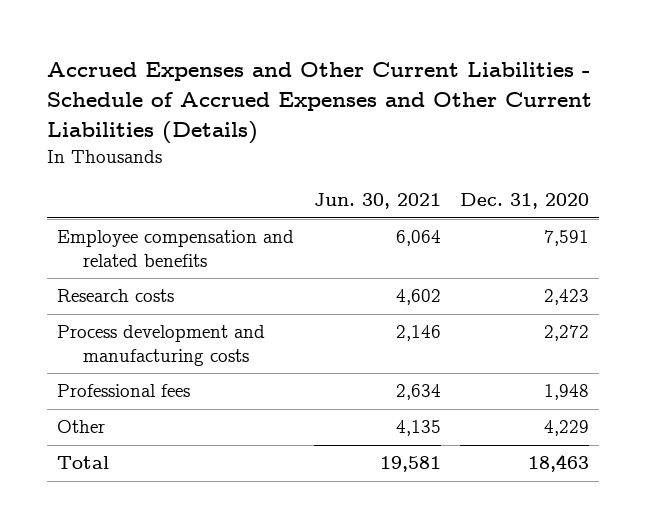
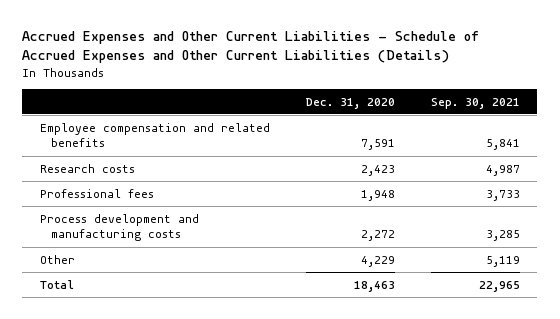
- | Jun. 30, 2021 | Dec. 31, 2020
+ | Dec. 31, 2020 | Sep. 30, 2021
moved down: Process development and manufacturing costs | 2,272 | 3,285

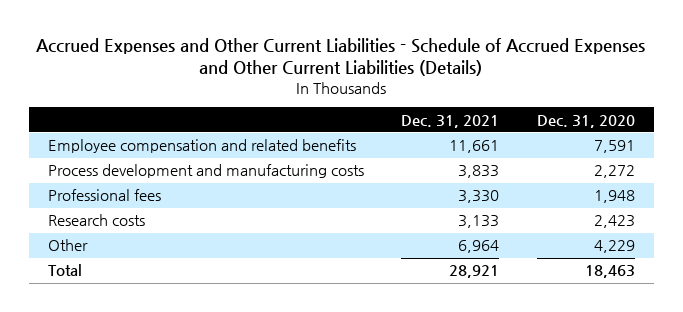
- | Dec. 31, 2020 | Sep. 30, 2021
+ | Dec. 31, 2021 | Dec. 31, 2020
moved down: Professional fees | 3,330 | 1,948
moved down: Research costs | 3,133 | 2,423

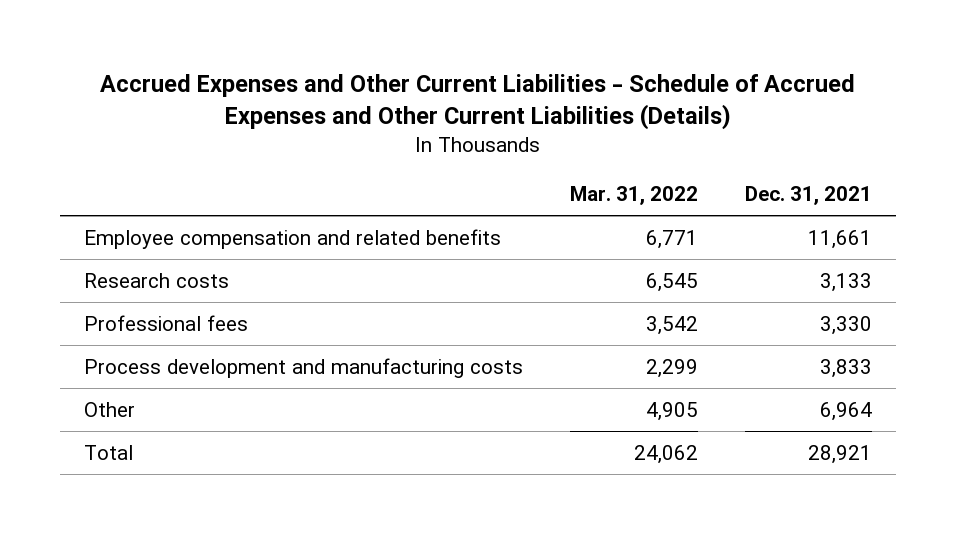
- | Dec. 31, 2021 | Dec. 31, 2020
+ | Mar. 31, 2022 | Dec. 31, 2021
moved down: Professional fees | 3,542 | 3,330
moved down: Process development and manufacturing costs | 2,299 | 3,833

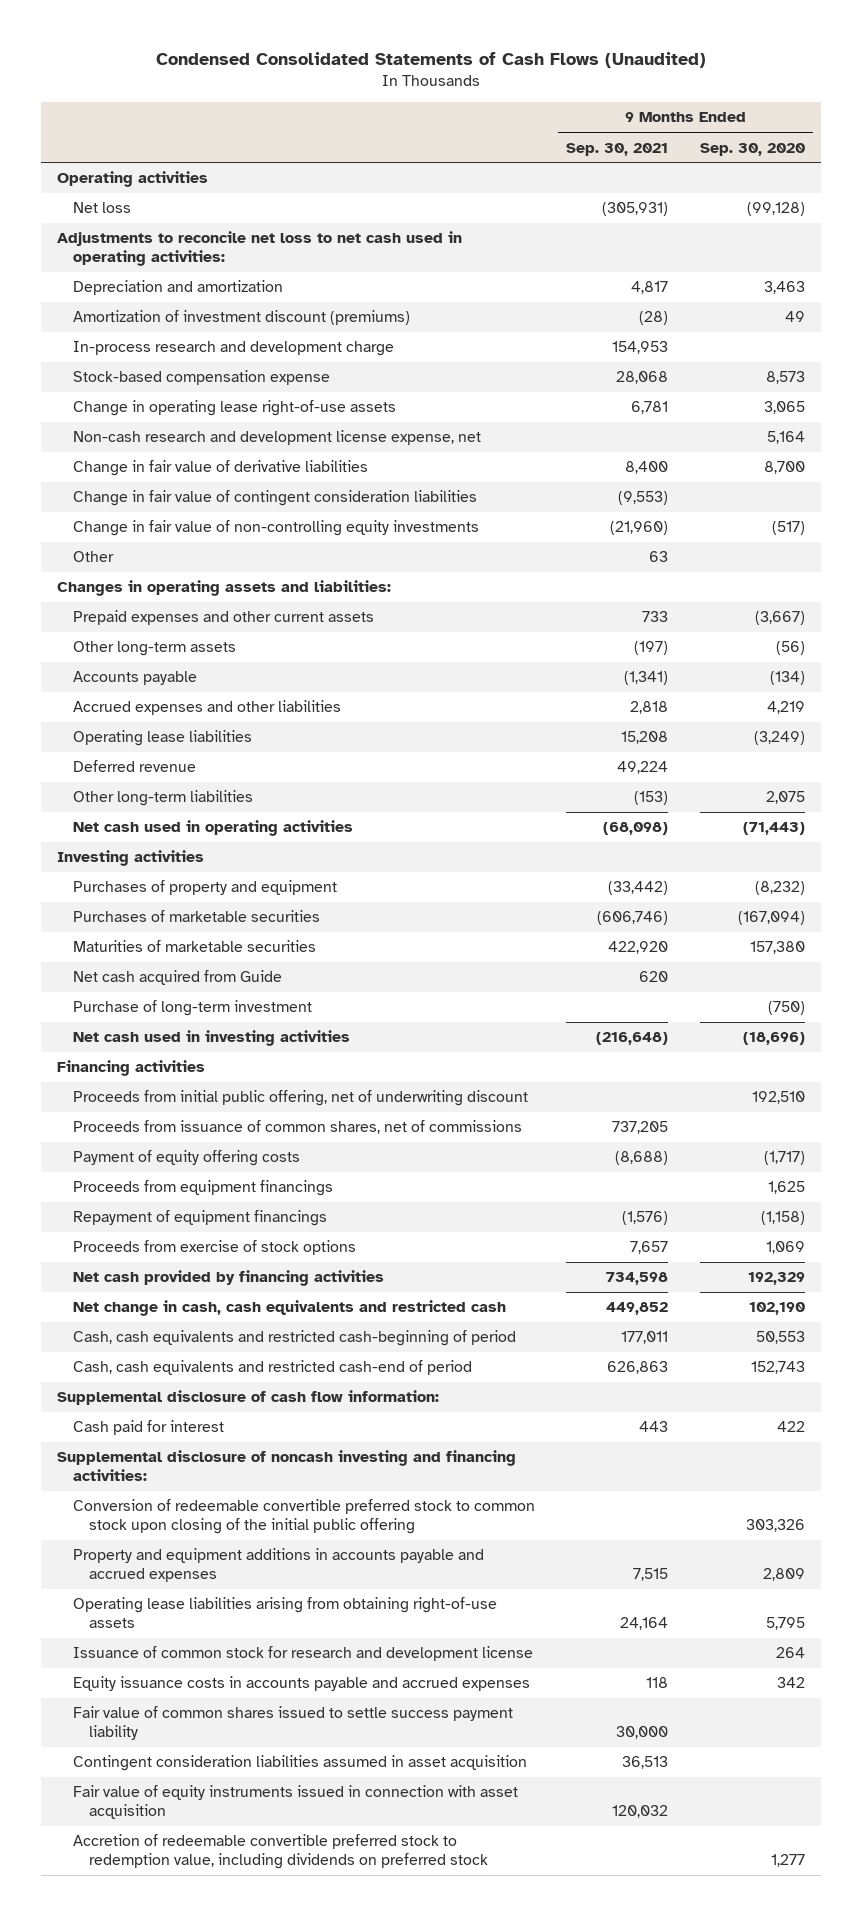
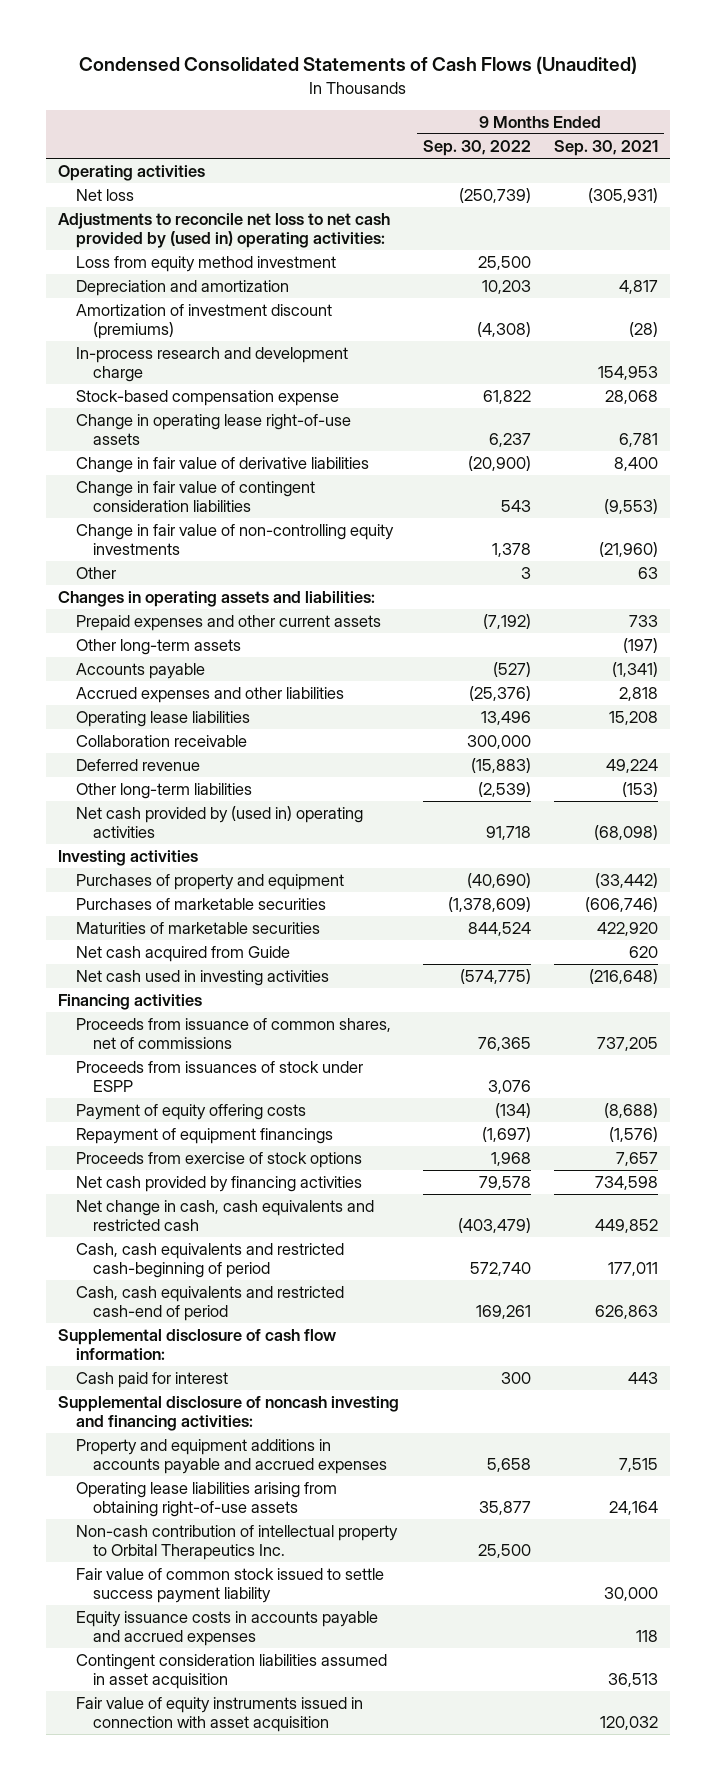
- | 9 Months Ended Sep. 30, 2021 | 9 Months Ended Sep. 30, 2020
+ | 9 Months Ended Sep. 30, 2022 | 9 Months Ended Sep. 30, 2021
- Adjustments to reconcile net loss to net cash used in operating activities:
+ Adjustments to reconcile net loss to net cash provided by (used in) operating activities:
+ Loss from equity method investment | 25,500 |
- Non-cash research and development license expense, net | | 5,164
+ Collaboration receivable | 300,000 |
- Net cash used in operating activities | (68,098) | (71,443)
+ Net cash provided by (used in) operating activities | 91,718 | (68,098)
- Purchase of long-term investment | | (750)
- Proceeds from initial public offering, net of underwriting discount | | 192,510
+ Proceeds from issuances of stock under ESPP | 3,076 |
- Proceeds from equipment financings | | 1,625
- Conversion of redeemable convertible preferred stock to common stock upon closing of the initial public offering | | 303,326
- Issuance of common stock for research and development license | | 264
+ Non-cash contribution of intellectual property to Orbital Therapeutics Inc. | 25,500 |
+ Fair value of common stock issued to settle success payment liability | | 30,000
- Fair value of common shares issued to settle success payment liability | 30,000 |
- Accretion of redeemable convertible preferred stock to redemption value, including dividends on preferred stock | | 1,277

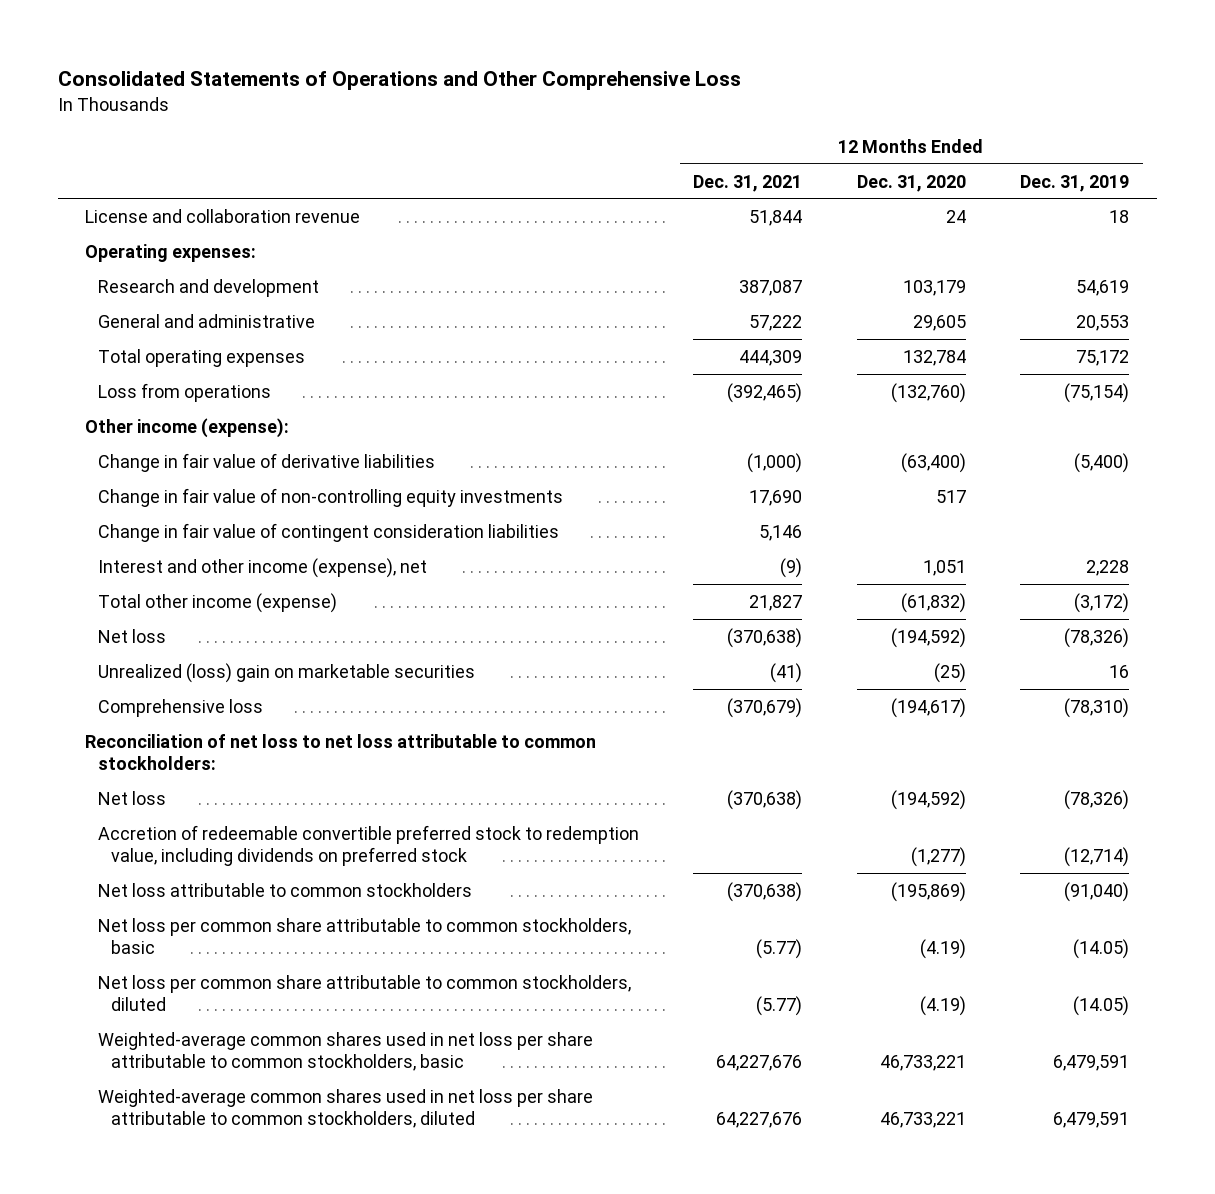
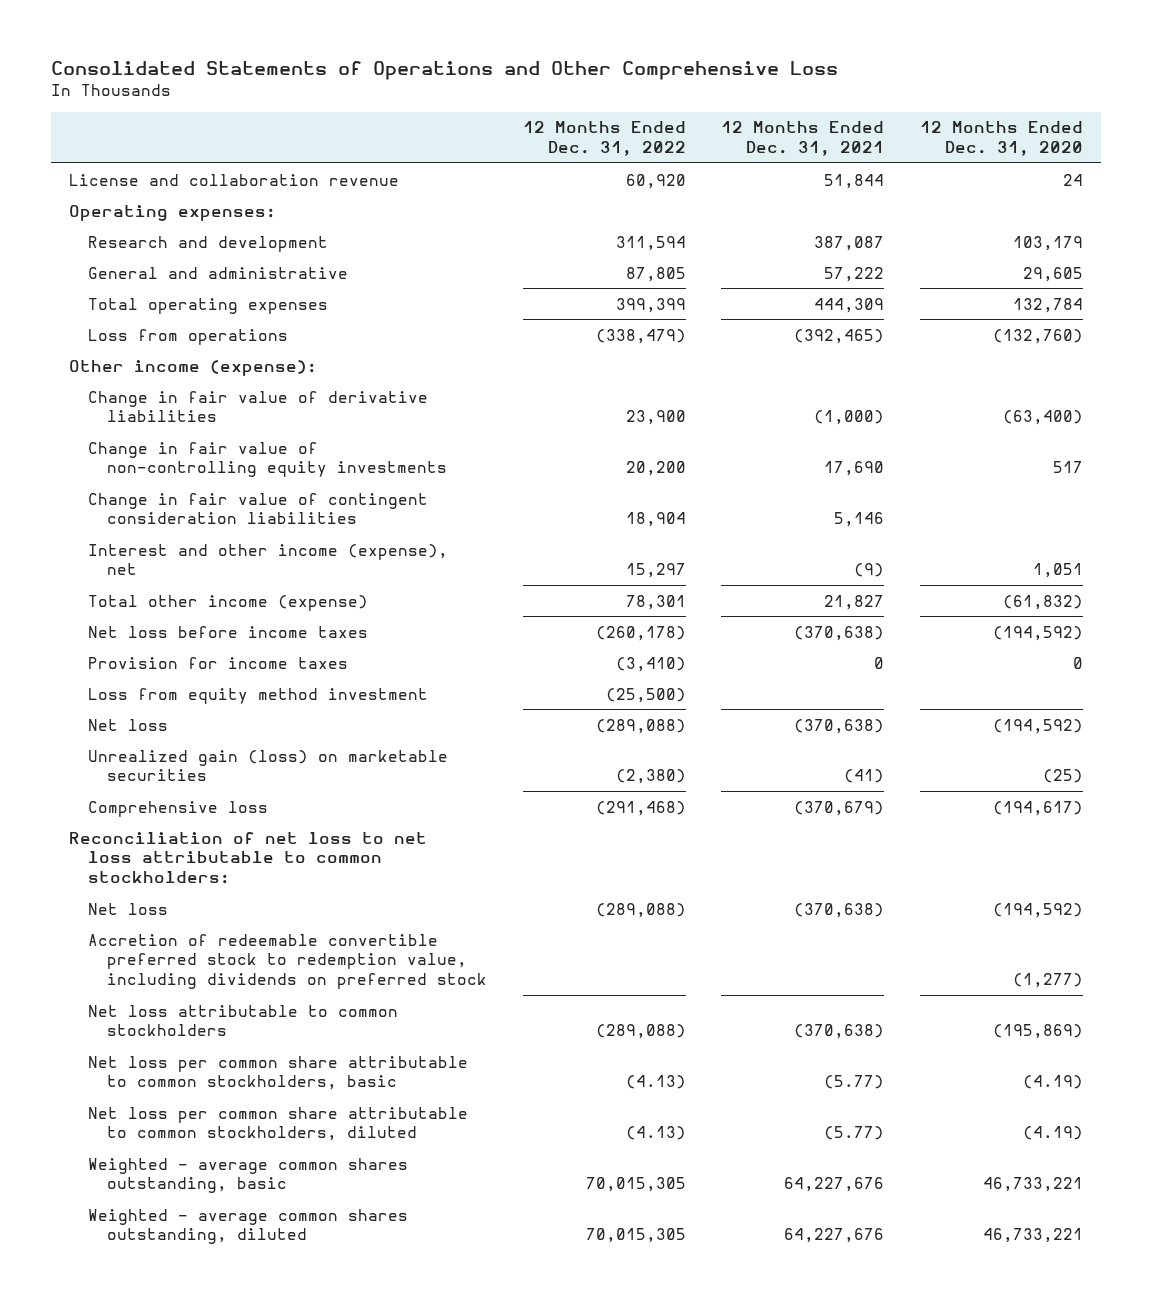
- | 12 Months Ended Dec. 31, 2021 | 12 Months Ended Dec. 31, 2020 | 12 Months Ended Dec. 31, 2019
+ | 12 Months Ended Dec. 31, 2022 | 12 Months Ended Dec. 31, 2021 | 12 Months Ended Dec. 31, 2020
+ Net loss before income taxes | (260,178) | (370,638) | (194,592)
+ Provision for income taxes | (3,410) | 0 | 0
+ Loss from equity method investment | (25,500) | |
- Unrealized (loss) gain on marketable securities | (41) | (25) | 16
+ Unrealized gain (loss) on marketable securities | (2,380) | (41) | (25)
- Weighted-average common shares used in net loss per share attributable to common stockholders, basic | 64,227,676 | 46,733,221 | 6,479,591
- Weighted-average common shares used in net loss per share attributable to common stockholders, diluted | 64,227,676 | 46,733,221 | 6,479,591
+ Weighted - average common shares outstanding, basic | 70,015,305 | 64,227,676 | 46,733,221
+ Weighted - average common shares outstanding, diluted | 70,015,305 | 64,227,676 | 46,733,221

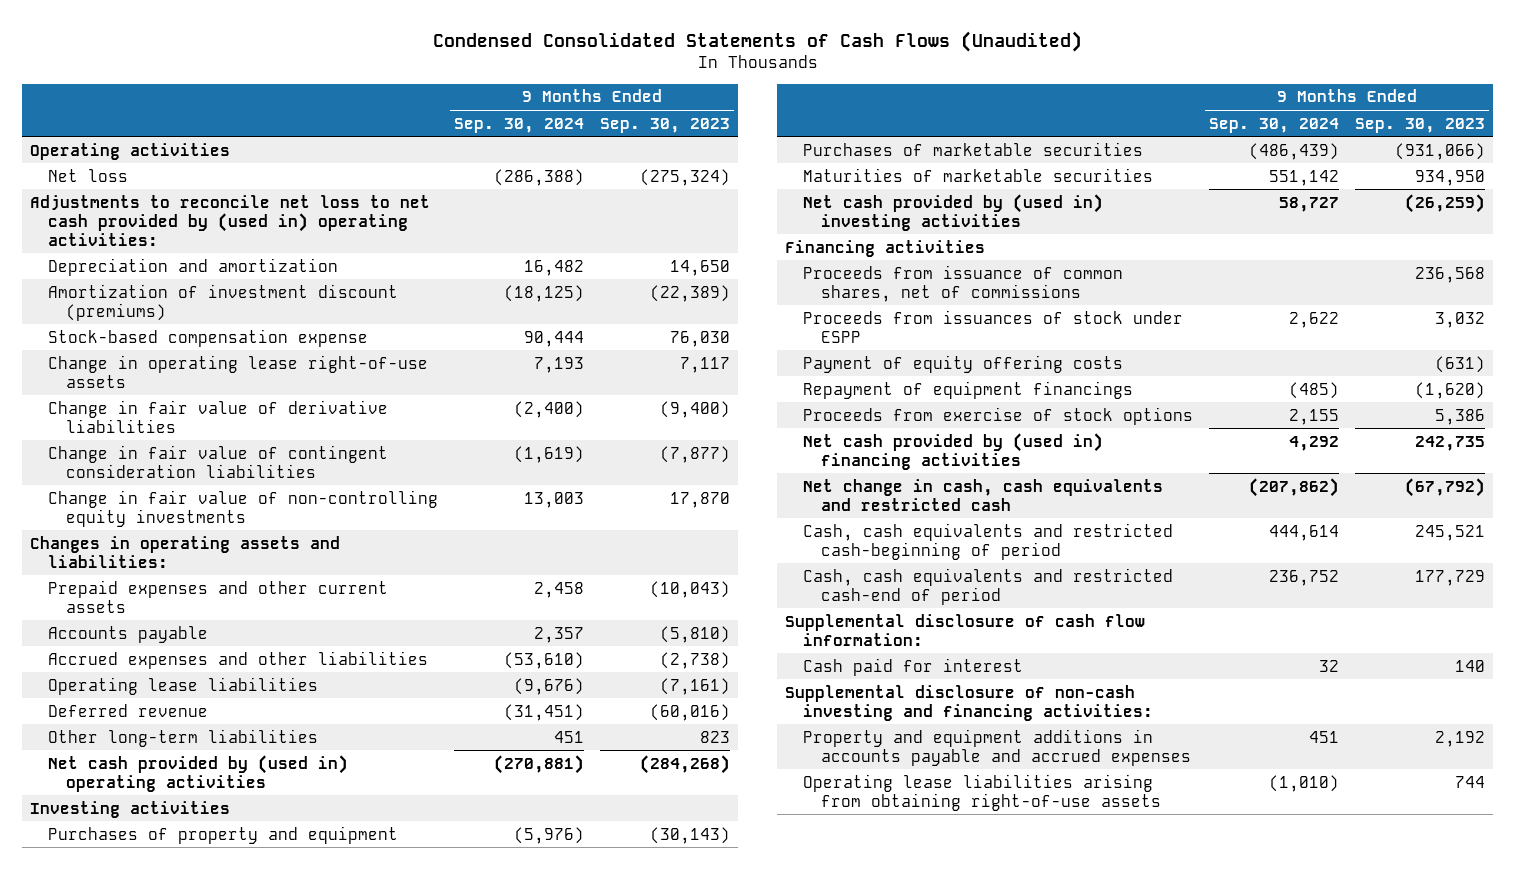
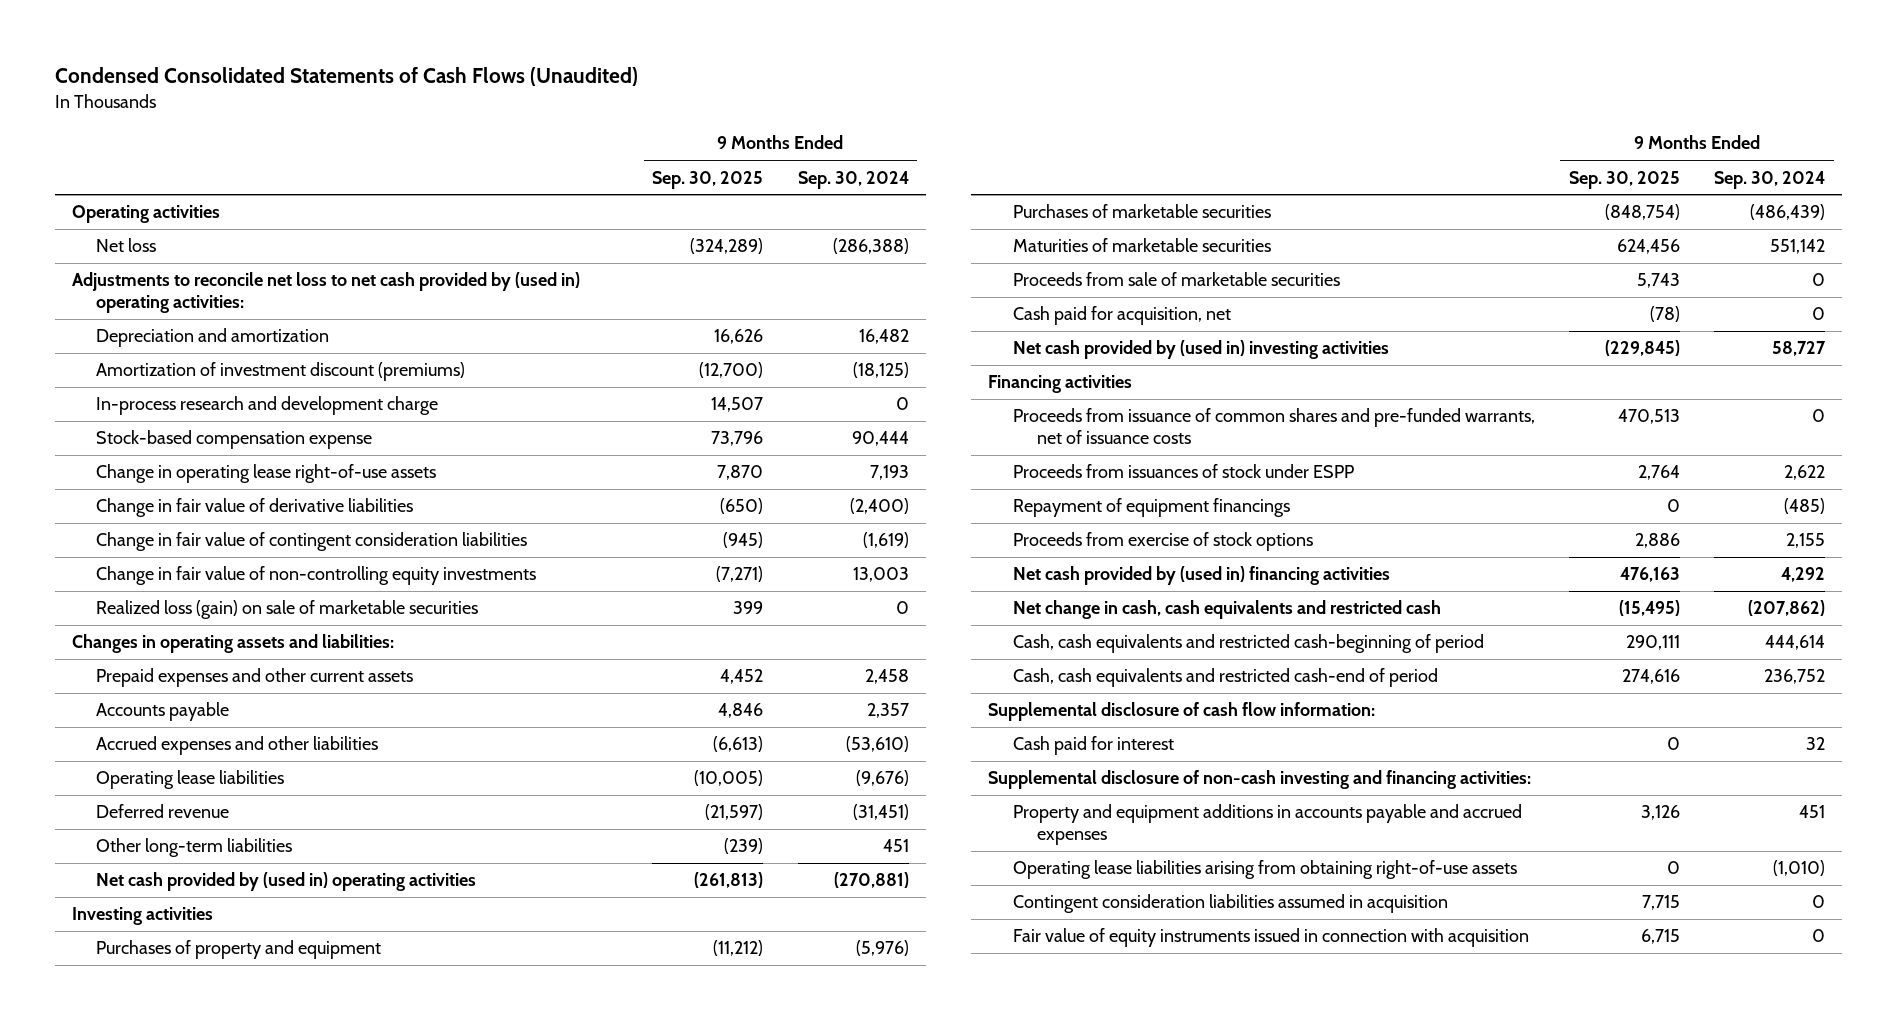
- | 9 Months Ended Sep. 30, 2024 | 9 Months Ended Sep. 30, 2023
+ | 9 Months Ended Sep. 30, 2025 | 9 Months Ended Sep. 30, 2024
+ In-process research and development charge | 14,507 | 0
+ Realized loss (gain) on sale of marketable securities | 399 | 0
+ Proceeds from sale of marketable securities | 5,743 | 0
+ Cash paid for acquisition, net | (78) | 0
- Proceeds from issuance of common shares, net of commissions | | 236,568
+ Proceeds from issuance of common shares and pre-funded warrants, net of issuance costs | 470,513 | 0
- Payment of equity offering costs | | (631)
+ Contingent consideration liabilities assumed in acquisition | 7,715 | 0
+ Fair value of equity instruments issued in connection with acquisition | 6,715 | 0

